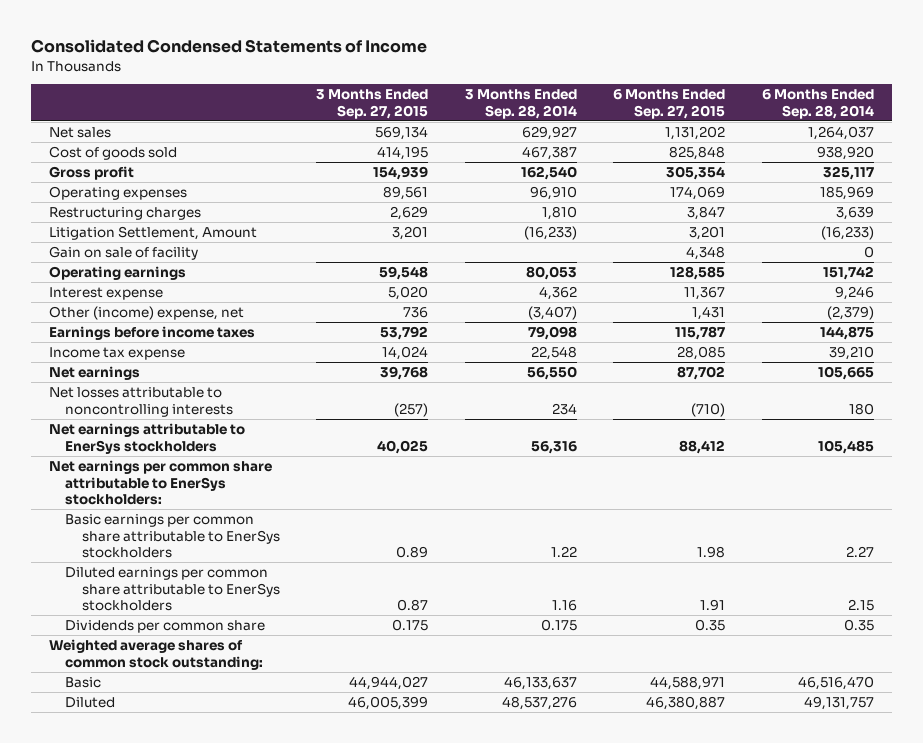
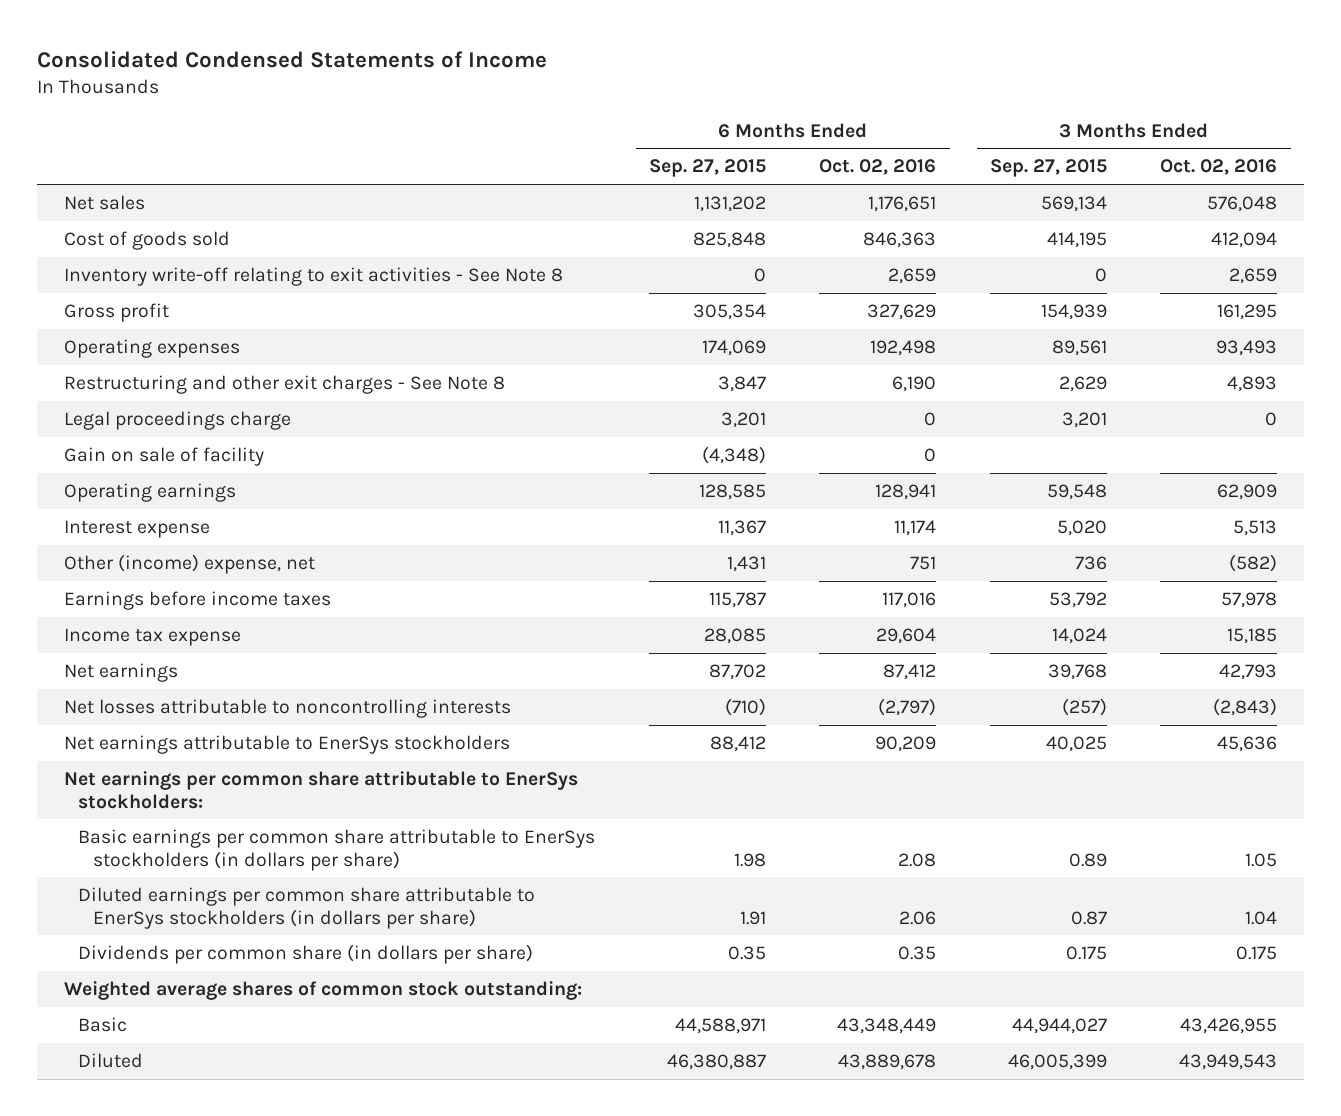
- | 3 Months Ended Sep. 27, 2015 | 3 Months Ended Sep. 28, 2014 | 6 Months Ended Sep. 27, 2015 | 6 Months Ended Sep. 28, 2014
+ | 6 Months Ended Sep. 27, 2015 | 6 Months Ended Oct. 02, 2016 | 3 Months Ended Sep. 27, 2015 | 3 Months Ended Oct. 02, 2016
+ Inventory write-off relating to exit activities - See Note 8 | 0 | 2,659 | 0 | 2,659
- Restructuring charges | 2,629 | 1,810 | 3,847 | 3,639
- Litigation Settlement, Amount | 3,201 | (16,233) | 3,201 | (16,233)
- Gain on sale of facility | | | 4,348 | 0
+ Restructuring and other exit charges - See Note 8 | 3,847 | 6,190 | 2,629 | 4,893
+ Legal proceedings charge | 3,201 | 0 | 3,201 | 0
+ Gain on sale of facility | (4,348) | 0 | |
- Basic earnings per common share attributable to EnerSys stockholders | 0.89 | 1.22 | 1.98 | 2.27
- Diluted earnings per common share attributable to EnerSys stockholders | 0.87 | 1.16 | 1.91 | 2.15
- Dividends per common share | 0.175 | 0.175 | 0.35 | 0.35
+ Basic earnings per common share attributable to EnerSys stockholders (in dollars per share) | 1.98 | 2.08 | 0.89 | 1.05
+ Diluted earnings per common share attributable to EnerSys stockholders (in dollars per share) | 1.91 | 2.06 | 0.87 | 1.04
+ Dividends per common share (in dollars per share) | 0.35 | 0.35 | 0.175 | 0.175

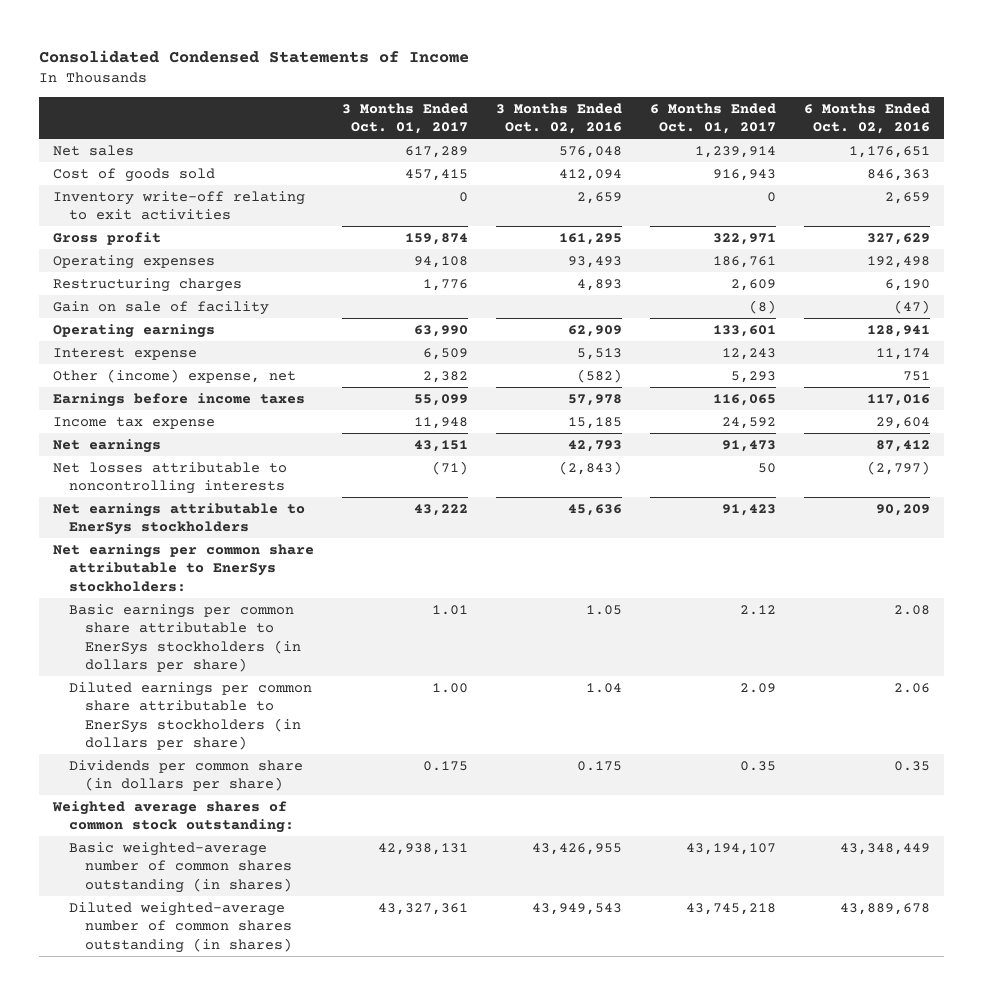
- | 6 Months Ended Sep. 27, 2015 | 6 Months Ended Oct. 02, 2016 | 3 Months Ended Sep. 27, 2015 | 3 Months Ended Oct. 02, 2016
+ | 3 Months Ended Oct. 01, 2017 | 3 Months Ended Oct. 02, 2016 | 6 Months Ended Oct. 01, 2017 | 6 Months Ended Oct. 02, 2016
- Inventory write-off relating to exit activities - See Note 8 | 0 | 2,659 | 0 | 2,659
+ Inventory write-off relating to exit activities | 0 | 2,659 | 0 | 2,659
- Restructuring and other exit charges - See Note 8 | 3,847 | 6,190 | 2,629 | 4,893
- Legal proceedings charge | 3,201 | 0 | 3,201 | 0
- Gain on sale of facility | (4,348) | 0 | |
+ Restructuring charges | 1,776 | 4,893 | 2,609 | 6,190
+ Gain on sale of facility | | | (8) | (47)
- Basic | 44,588,971 | 43,348,449 | 44,944,027 | 43,426,955
- Diluted | 46,380,887 | 43,889,678 | 46,005,399 | 43,949,543
+ Basic weighted-average number of common shares outstanding (in shares) | 42,938,131 | 43,426,955 | 43,194,107 | 43,348,449
+ Diluted weighted-average number of common shares outstanding (in shares) | 43,327,361 | 43,949,543 | 43,745,218 | 43,889,678

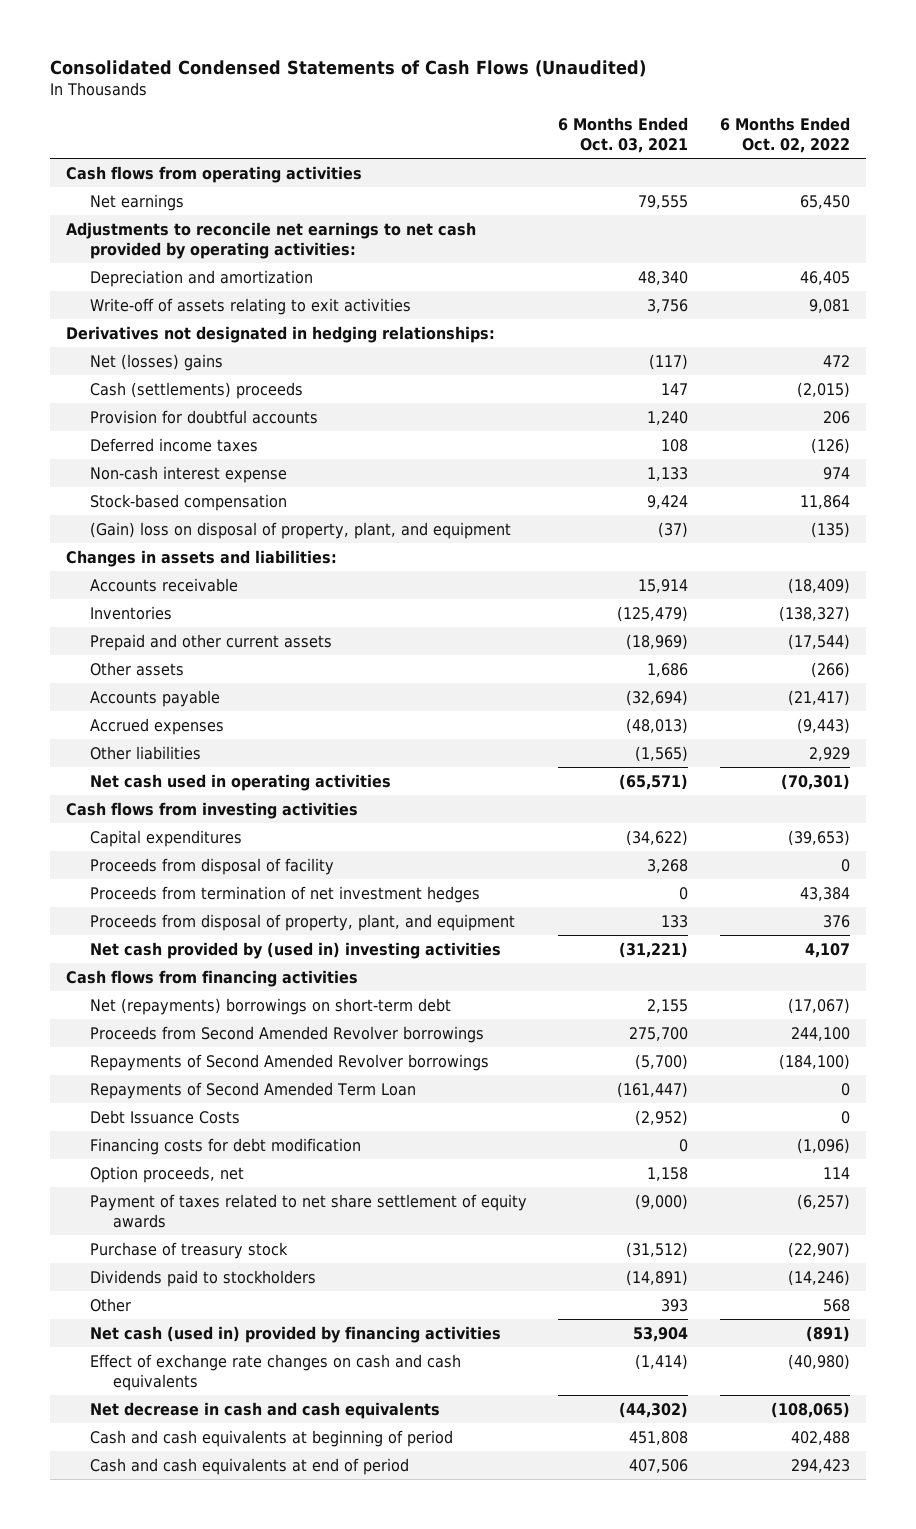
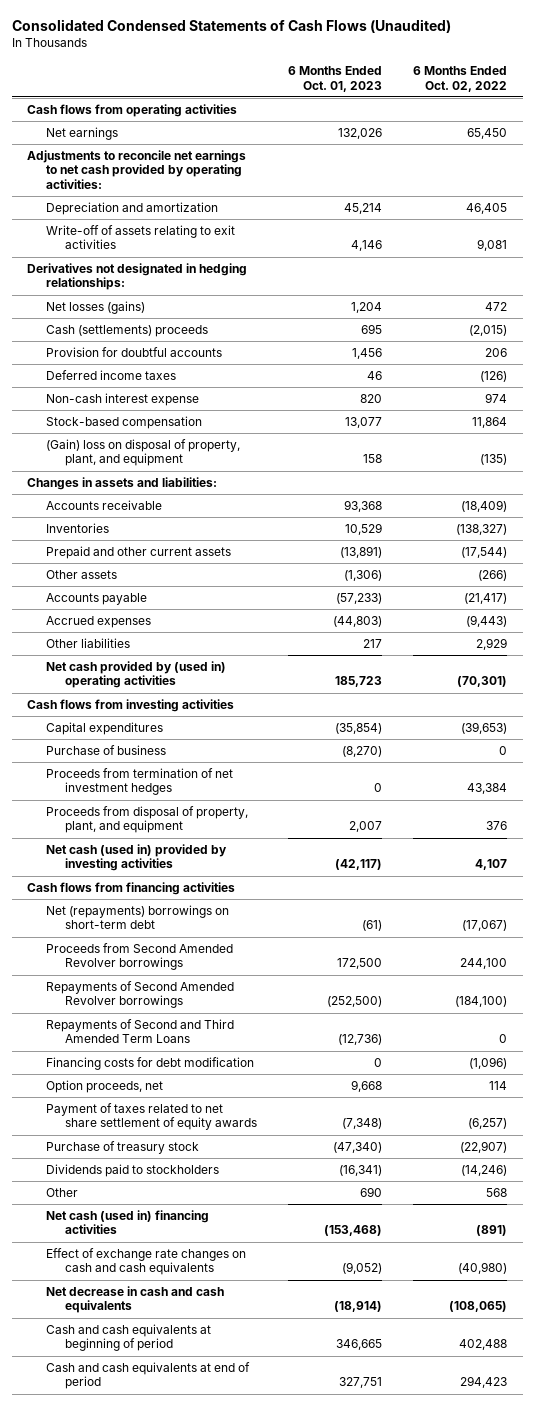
- | 6 Months Ended Oct. 03, 2021 | 6 Months Ended Oct. 02, 2022
+ | 6 Months Ended Oct. 01, 2023 | 6 Months Ended Oct. 02, 2022
- Net (losses) gains | (117) | 472
+ Net losses (gains) | 1,204 | 472
- Net cash used in operating activities | (65,571) | (70,301)
+ Net cash provided by (used in) operating activities | 185,723 | (70,301)
- Proceeds from disposal of facility | 3,268 | 0
+ Purchase of business | (8,270) | 0
- Net cash provided by (used in) investing activities | (31,221) | 4,107
+ Net cash (used in) provided by investing activities | (42,117) | 4,107
- Repayments of Second Amended Term Loan | (161,447) | 0
- Debt Issuance Costs | (2,952) | 0
+ Repayments of Second and Third Amended Term Loans | (12,736) | 0
- Net cash (used in) provided by financing activities | 53,904 | (891)
+ Net cash (used in) financing activities | (153,468) | (891)

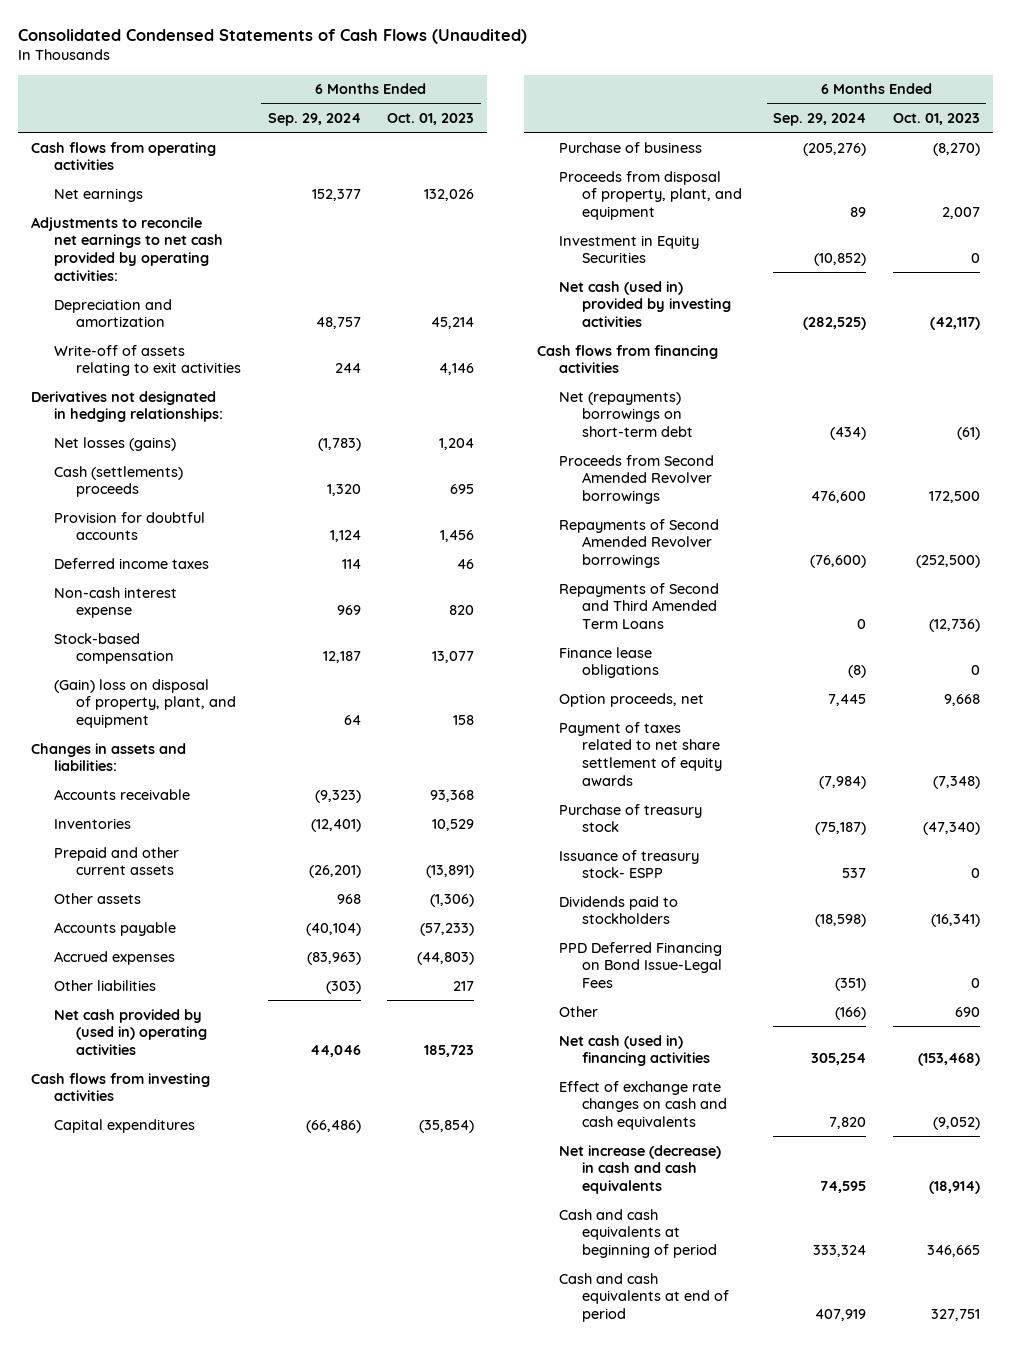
- | 6 Months Ended Oct. 01, 2023 | 6 Months Ended Oct. 02, 2022
+ | 6 Months Ended Sep. 29, 2024 | 6 Months Ended Oct. 01, 2023
- Proceeds from termination of net investment hedges | 0 | 43,384
+ Investment in Equity Securities | (10,852) | 0
- Financing costs for debt modification | 0 | (1,096)
+ Finance lease obligations | (8) | 0
+ Issuance of treasury stock- ESPP | 537 | 0
+ PPD Deferred Financing on Bond Issue-Legal Fees | (351) | 0
- Net decrease in cash and cash equivalents | (18,914) | (108,065)
+ Net increase (decrease) in cash and cash equivalents | 74,595 | (18,914)

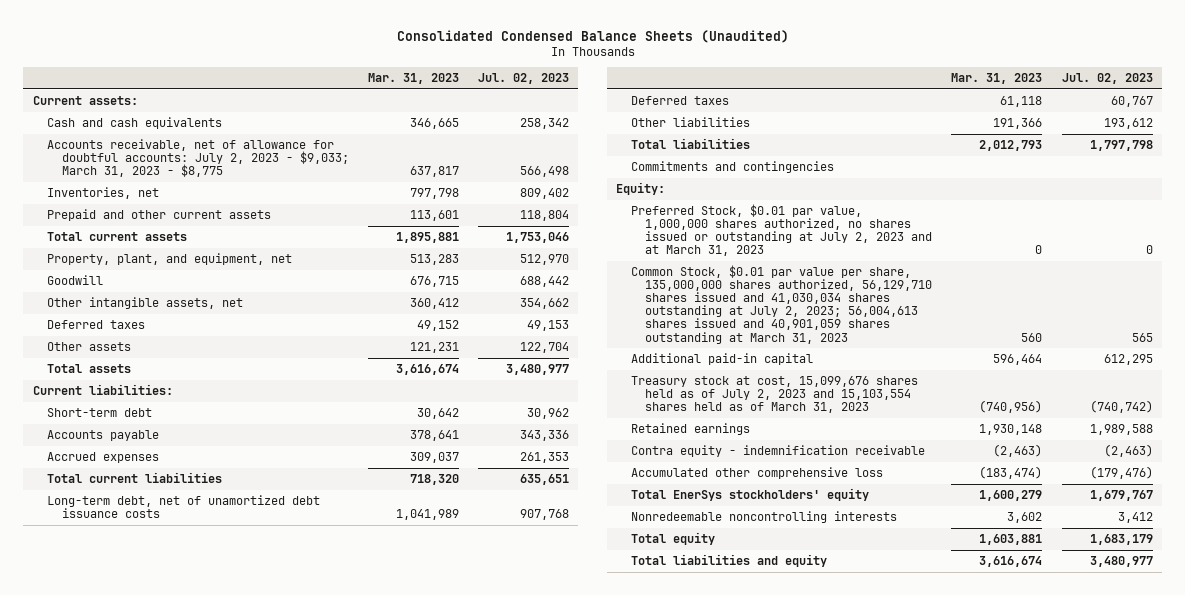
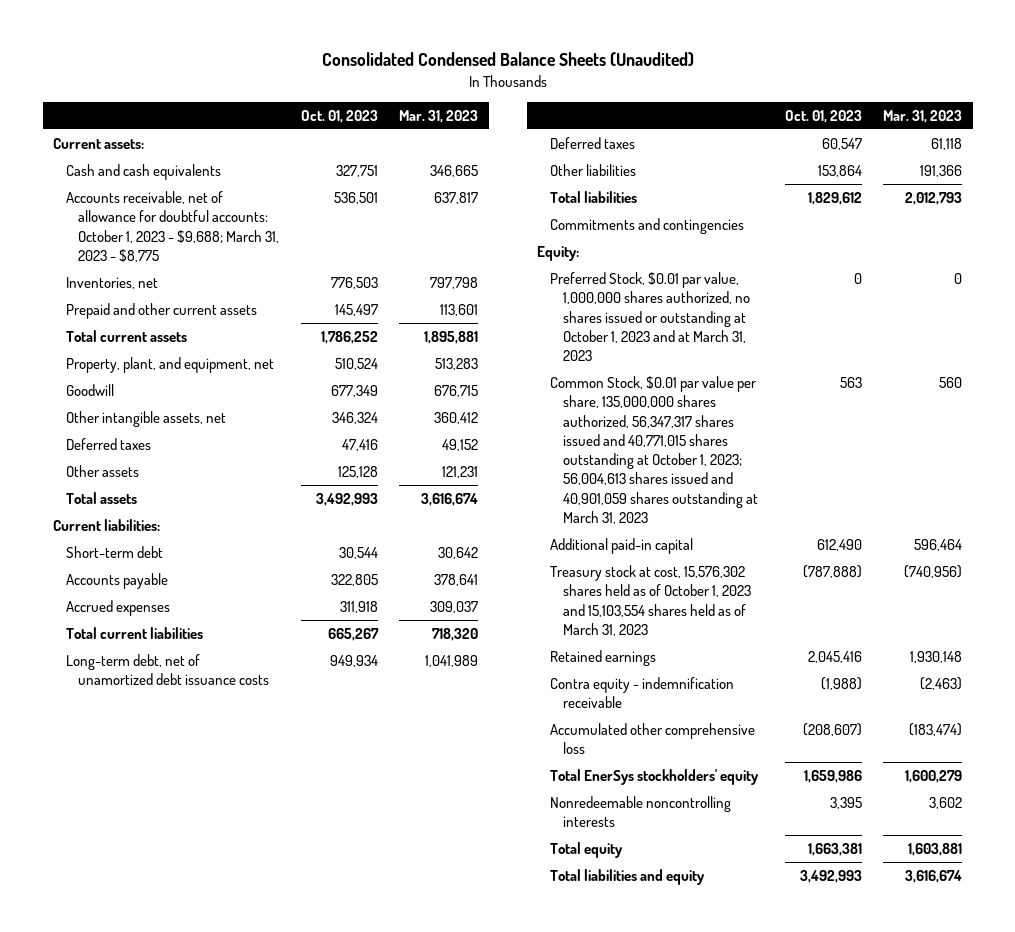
- | Mar. 31, 2023 | Jul. 02, 2023
+ | Oct. 01, 2023 | Mar. 31, 2023
- Accounts receivable, net of allowance for doubtful accounts: July 2, 2023 - $9,033; March 31, 2023 - $8,775 | 637,817 | 566,498
+ Accounts receivable, net of allowance for doubtful accounts: October 1, 2023 - $9,688; March 31, 2023 - $8,775 | 536,501 | 637,817
- Preferred Stock, $0.01 par value, 1,000,000 shares authorized, no shares issued or outstanding at July 2, 2023 and at March 31, 2023 | 0 | 0
- Common Stock, $0.01 par value per share, 135,000,000 shares authorized, 56,129,710 shares issued and 41,030,034 shares outstanding at July 2, 2023; 56,004,613 shares issued and 40,901,059 shares outstanding at March 31, 2023 | 560 | 565
+ Preferred Stock, $0.01 par value, 1,000,000 shares authorized, no shares issued or outstanding at October 1, 2023 and at March 31, 2023 | 0 | 0
+ Common Stock, $0.01 par value per share, 135,000,000 shares authorized, 56,347,317 shares issued and 40,771,015 shares outstanding at October 1, 2023; 56,004,613 shares issued and 40,901,059 shares outstanding at March 31, 2023 | 563 | 560
- Treasury stock at cost, 15,099,676 shares held as of July 2, 2023 and 15,103,554 shares held as of March 31, 2023 | (740,956) | (740,742)
+ Treasury stock at cost, 15,576,302 shares held as of October 1, 2023 and 15,103,554 shares held as of March 31, 2023 | (787,888) | (740,956)

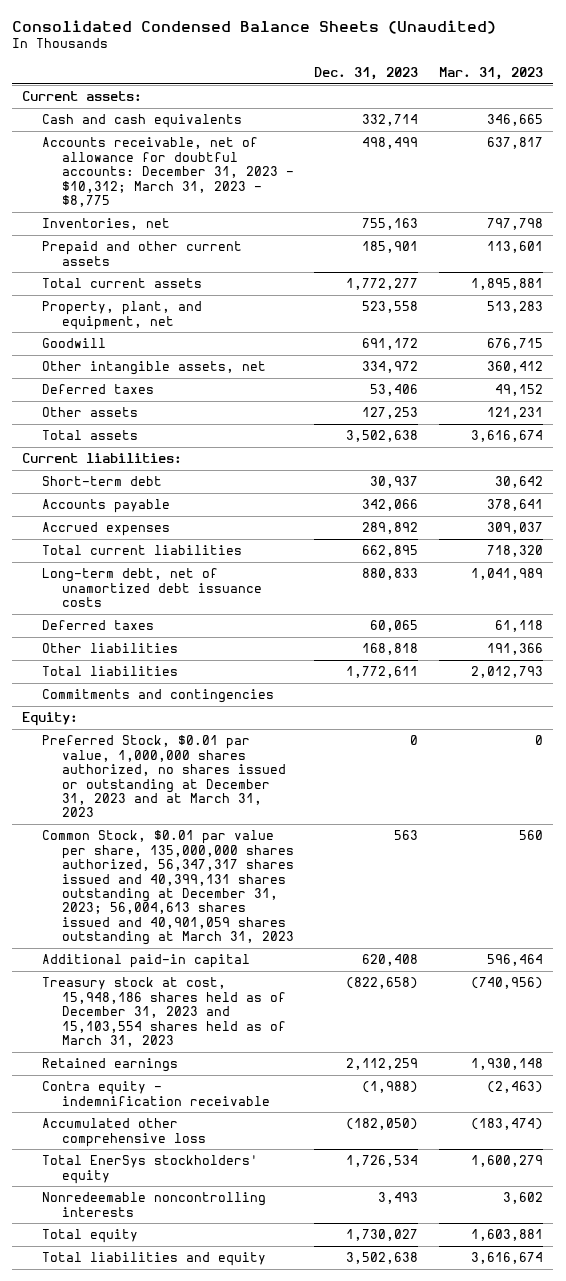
- | Oct. 01, 2023 | Mar. 31, 2023
+ | Dec. 31, 2023 | Mar. 31, 2023
- Accounts receivable, net of allowance for doubtful accounts: October 1, 2023 - $9,688; March 31, 2023 - $8,775 | 536,501 | 637,817
+ Accounts receivable, net of allowance for doubtful accounts: December 31, 2023 - $10,312; March 31, 2023 - $8,775 | 498,499 | 637,817
- Preferred Stock, $0.01 par value, 1,000,000 shares authorized, no shares issued or outstanding at October 1, 2023 and at March 31, 2023 | 0 | 0
- Common Stock, $0.01 par value per share, 135,000,000 shares authorized, 56,347,317 shares issued and 40,771,015 shares outstanding at October 1, 2023; 56,004,613 shares issued and 40,901,059 shares outstanding at March 31, 2023 | 563 | 560
+ Preferred Stock, $0.01 par value, 1,000,000 shares authorized, no shares issued or outstanding at December 31, 2023 and at March 31, 2023 | 0 | 0
+ Common Stock, $0.01 par value per share, 135,000,000 shares authorized, 56,347,317 shares issued and 40,399,131 shares outstanding at December 31, 2023; 56,004,613 shares issued and 40,901,059 shares outstanding at March 31, 2023 | 563 | 560
- Treasury stock at cost, 15,576,302 shares held as of October 1, 2023 and 15,103,554 shares held as of March 31, 2023 | (787,888) | (740,956)
+ Treasury stock at cost, 15,948,186 shares held as of December 31, 2023 and 15,103,554 shares held as of March 31, 2023 | (822,658) | (740,956)

